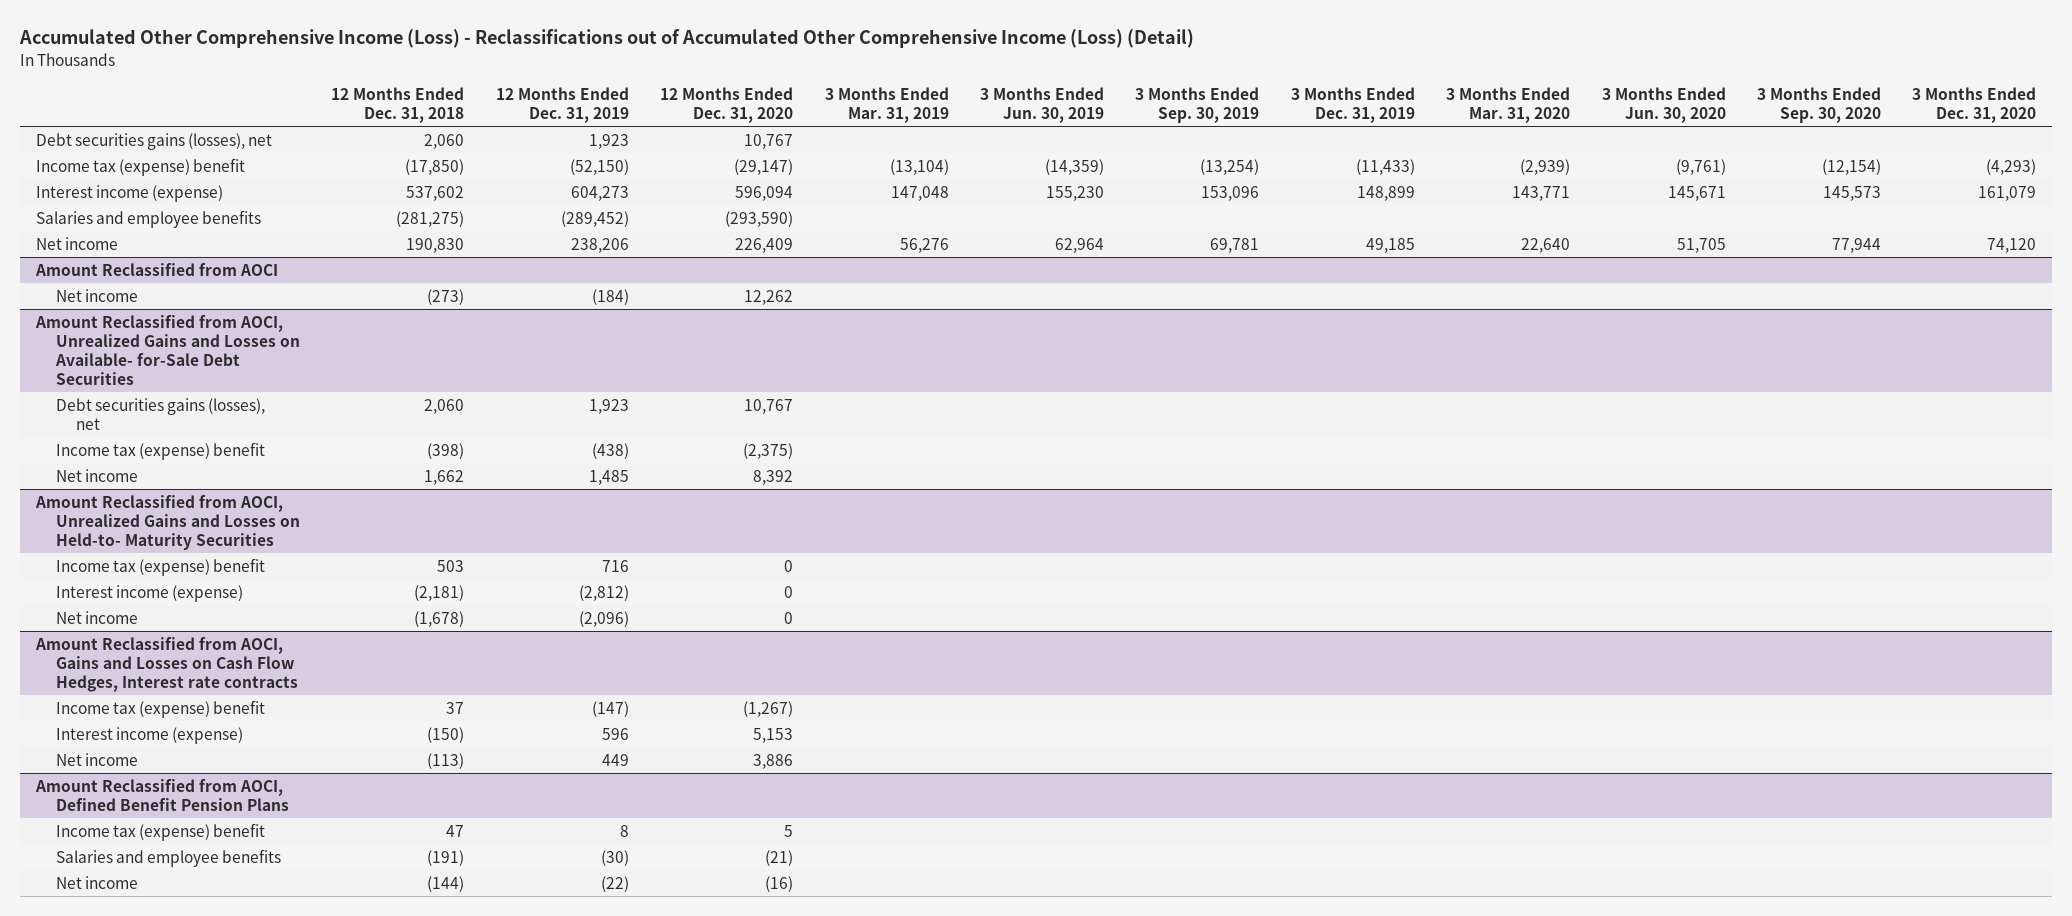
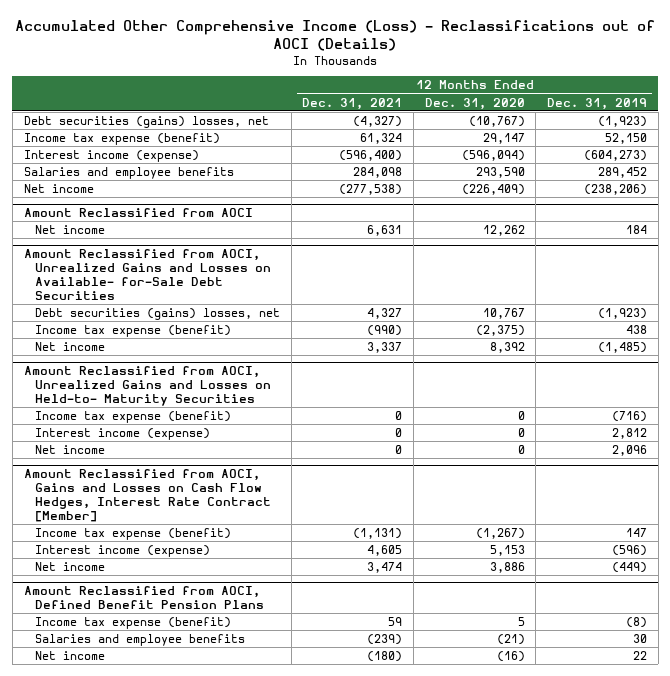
- Accumulated Other Comprehensive Income (Loss) - Reclassifications out of Accumulated Other Comprehensive Income (Loss) (Detail)
+ Accumulated Other Comprehensive Income (Loss) - Reclassifications out of AOCI (Details)
- | 12 Months Ended Dec. 31, 2018 | 12 Months Ended Dec. 31, 2019 | 12 Months Ended Dec. 31, 2020 | 3 Months Ended Mar. 31, 2019 | 3 Months Ended Jun. 30, 2019 | 3 Months Ended Sep. 30, 2019 | 3 Months Ended Dec. 31, 2019 | 3 Months Ended Mar. 31, 2020 | 3 Months Ended Jun. 30, 2020 | 3 Months Ended Sep. 30, 2020 | 3 Months Ended Dec. 31, 2020
+ | 12 Months Ended Dec. 31, 2021 | 12 Months Ended Dec. 31, 2020 | 12 Months Ended Dec. 31, 2019
- Debt securities gains (losses), net | 2,060 | 1,923 | 10,767 | | | | | | | |
- Income tax (expense) benefit | (17,850) | (52,150) | (29,147) | (13,104) | (14,359) | (13,254) | (11,433) | (2,939) | (9,761) | (12,154) | (4,293)
- Interest income (expense) | 537,602 | 604,273 | 596,094 | 147,048 | 155,230 | 153,096 | 148,899 | 143,771 | 145,671 | 145,573 | 161,079
- Salaries and employee benefits | (281,275) | (289,452) | (293,590) | | | | | | | |
- Net income | 190,830 | 238,206 | 226,409 | 56,276 | 62,964 | 69,781 | 49,185 | 22,640 | 51,705 | 77,944 | 74,120
+ Debt securities (gains) losses, net | (4,327) | (10,767) | (1,923)
+ Income tax expense (benefit) | 61,324 | 29,147 | 52,150
+ Interest income (expense) | (596,400) | (596,094) | (604,273)
+ Salaries and employee benefits | 284,098 | 293,590 | 289,452
+ Net income | (277,538) | (226,409) | (238,206)
@ Amount Reclassified from AOCI
- Net income | (273) | (184) | 12,262 | | | | | | | |
+ Net income | 6,631 | 12,262 | 184
@ Amount Reclassified from AOCI, Unrealized Gains and Losses on Available- for-Sale Debt Securities
- Debt securities gains (losses), net | 2,060 | 1,923 | 10,767 | | | | | | | |
- Income tax (expense) benefit | (398) | (438) | (2,375) | | | | | | | |
- Net income | 1,662 | 1,485 | 8,392 | | | | | | | |
+ Debt securities (gains) losses, net | 4,327 | 10,767 | (1,923)
+ Income tax expense (benefit) | (990) | (2,375) | 438
+ Net income | 3,337 | 8,392 | (1,485)
@ Amount Reclassified from AOCI, Unrealized Gains and Losses on Held-to- Maturity Securities
- Income tax (expense) benefit | 503 | 716 | 0 | | | | | | | |
- Interest income (expense) | (2,181) | (2,812) | 0 | | | | | | | |
- Net income | (1,678) | (2,096) | 0 | | | | | | | |
- Amount Reclassified from AOCI, Gains and Losses on Cash Flow Hedges, Interest rate contracts
- Income tax (expense) benefit | 37 | (147) | (1,267) | | | | | | | |
- Interest income (expense) | (150) | 596 | 5,153 | | | | | | | |
- Net income | (113) | 449 | 3,886 | | | | | | | |
@ Amount Reclassified from AOCI, Unrealized Gains and Losses on Held-to- Maturity Securities
+ Income tax expense (benefit) | 0 | 0 | (716)
+ Interest income (expense) | 0 | 0 | 2,812
+ Net income | 0 | 0 | 2,096
+ Amount Reclassified from AOCI, Gains and Losses on Cash Flow Hedges, Interest Rate Contract [Member]
+ Income tax expense (benefit) | (1,131) | (1,267) | 147
+ Interest income (expense) | 4,605 | 5,153 | (596)
+ Net income | 3,474 | 3,886 | (449)
@ Amount Reclassified from AOCI, Defined Benefit Pension Plans
- Income tax (expense) benefit | 47 | 8 | 5 | | | | | | | |
- Salaries and employee benefits | (191) | (30) | (21) | | | | | | | |
- Net income | (144) | (22) | (16) | | | | | | | |
+ Income tax expense (benefit) | 59 | 5 | (8)
+ Salaries and employee benefits | (239) | (21) | 30
+ Net income | (180) | (16) | 22

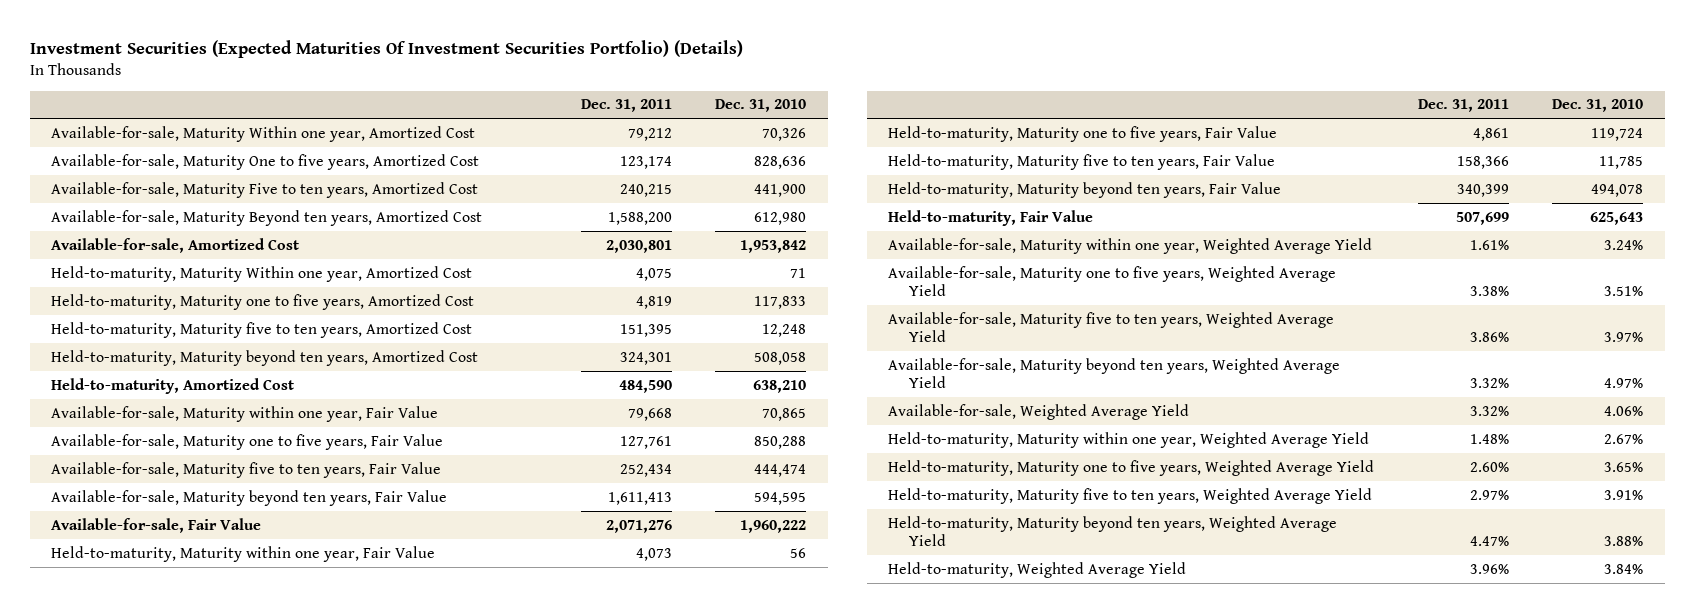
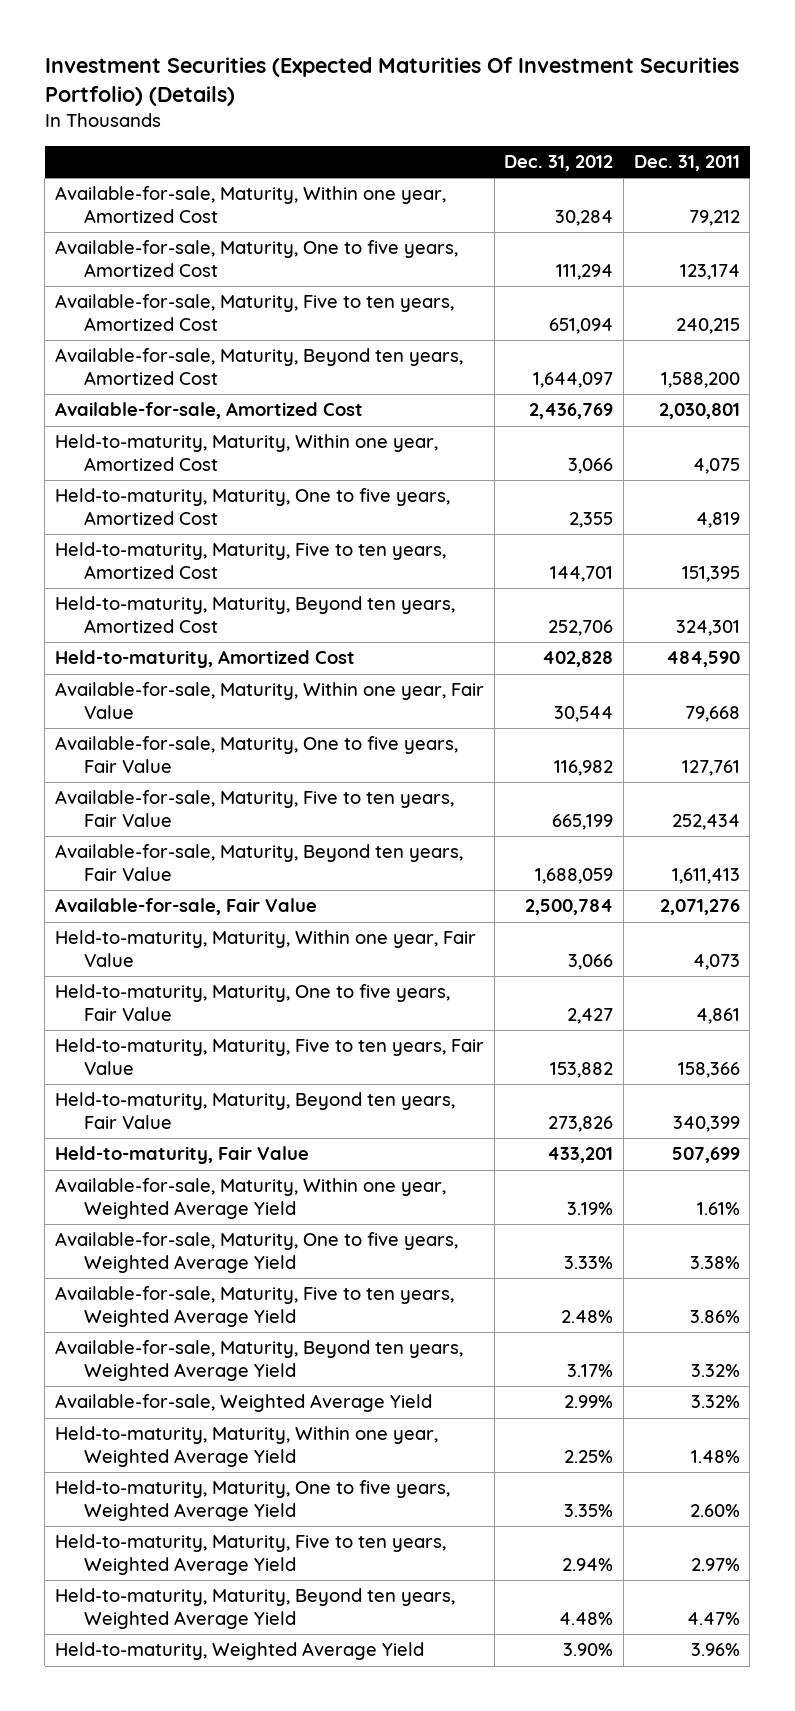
- | Dec. 31, 2011 | Dec. 31, 2010
+ | Dec. 31, 2012 | Dec. 31, 2011
- Available-for-sale, Maturity Within one year, Amortized Cost | 79,212 | 70,326
- Available-for-sale, Maturity One to five years, Amortized Cost | 123,174 | 828,636
- Available-for-sale, Maturity Five to ten years, Amortized Cost | 240,215 | 441,900
- Available-for-sale, Maturity Beyond ten years, Amortized Cost | 1,588,200 | 612,980
+ Available-for-sale, Maturity, Within one year, Amortized Cost | 30,284 | 79,212
+ Available-for-sale, Maturity, One to five years, Amortized Cost | 111,294 | 123,174
+ Available-for-sale, Maturity, Five to ten years, Amortized Cost | 651,094 | 240,215
+ Available-for-sale, Maturity, Beyond ten years, Amortized Cost | 1,644,097 | 1,588,200
- Held-to-maturity, Maturity Within one year, Amortized Cost | 4,075 | 71
- Held-to-maturity, Maturity one to five years, Amortized Cost | 4,819 | 117,833
- Held-to-maturity, Maturity five to ten years, Amortized Cost | 151,395 | 12,248
- Held-to-maturity, Maturity beyond ten years, Amortized Cost | 324,301 | 508,058
+ Held-to-maturity, Maturity, Within one year, Amortized Cost | 3,066 | 4,075
+ Held-to-maturity, Maturity, One to five years, Amortized Cost | 2,355 | 4,819
+ Held-to-maturity, Maturity, Five to ten years, Amortized Cost | 144,701 | 151,395
+ Held-to-maturity, Maturity, Beyond ten years, Amortized Cost | 252,706 | 324,301
- Available-for-sale, Maturity within one year, Fair Value | 79,668 | 70,865
- Available-for-sale, Maturity one to five years, Fair Value | 127,761 | 850,288
- Available-for-sale, Maturity five to ten years, Fair Value | 252,434 | 444,474
- Available-for-sale, Maturity beyond ten years, Fair Value | 1,611,413 | 594,595
+ Available-for-sale, Maturity, Within one year, Fair Value | 30,544 | 79,668
+ Available-for-sale, Maturity, One to five years, Fair Value | 116,982 | 127,761
+ Available-for-sale, Maturity, Five to ten years, Fair Value | 665,199 | 252,434
+ Available-for-sale, Maturity, Beyond ten years, Fair Value | 1,688,059 | 1,611,413
- Held-to-maturity, Maturity within one year, Fair Value | 4,073 | 56
- Held-to-maturity, Maturity one to five years, Fair Value | 4,861 | 119,724
- Held-to-maturity, Maturity five to ten years, Fair Value | 158,366 | 11,785
- Held-to-maturity, Maturity beyond ten years, Fair Value | 340,399 | 494,078
+ Held-to-maturity, Maturity, Within one year, Fair Value | 3,066 | 4,073
+ Held-to-maturity, Maturity, One to five years, Fair Value | 2,427 | 4,861
+ Held-to-maturity, Maturity, Five to ten years, Fair Value | 153,882 | 158,366
+ Held-to-maturity, Maturity, Beyond ten years, Fair Value | 273,826 | 340,399
- Available-for-sale, Maturity within one year, Weighted Average Yield | 1.61% | 3.24%
- Available-for-sale, Maturity one to five years, Weighted Average Yield | 3.38% | 3.51%
- Available-for-sale, Maturity five to ten years, Weighted Average Yield | 3.86% | 3.97%
- Available-for-sale, Maturity beyond ten years, Weighted Average Yield | 3.32% | 4.97%
+ Available-for-sale, Maturity, Within one year, Weighted Average Yield | 3.19% | 1.61%
+ Available-for-sale, Maturity, One to five years, Weighted Average Yield | 3.33% | 3.38%
+ Available-for-sale, Maturity, Five to ten years, Weighted Average Yield | 2.48% | 3.86%
+ Available-for-sale, Maturity, Beyond ten years, Weighted Average Yield | 3.17% | 3.32%
- Held-to-maturity, Maturity within one year, Weighted Average Yield | 1.48% | 2.67%
- Held-to-maturity, Maturity one to five years, Weighted Average Yield | 2.60% | 3.65%
- Held-to-maturity, Maturity five to ten years, Weighted Average Yield | 2.97% | 3.91%
- Held-to-maturity, Maturity beyond ten years, Weighted Average Yield | 4.47% | 3.88%
+ Held-to-maturity, Maturity, Within one year, Weighted Average Yield | 2.25% | 1.48%
+ Held-to-maturity, Maturity, One to five years, Weighted Average Yield | 3.35% | 2.60%
+ Held-to-maturity, Maturity, Five to ten years, Weighted Average Yield | 2.94% | 2.97%
+ Held-to-maturity, Maturity, Beyond ten years, Weighted Average Yield | 4.48% | 4.47%

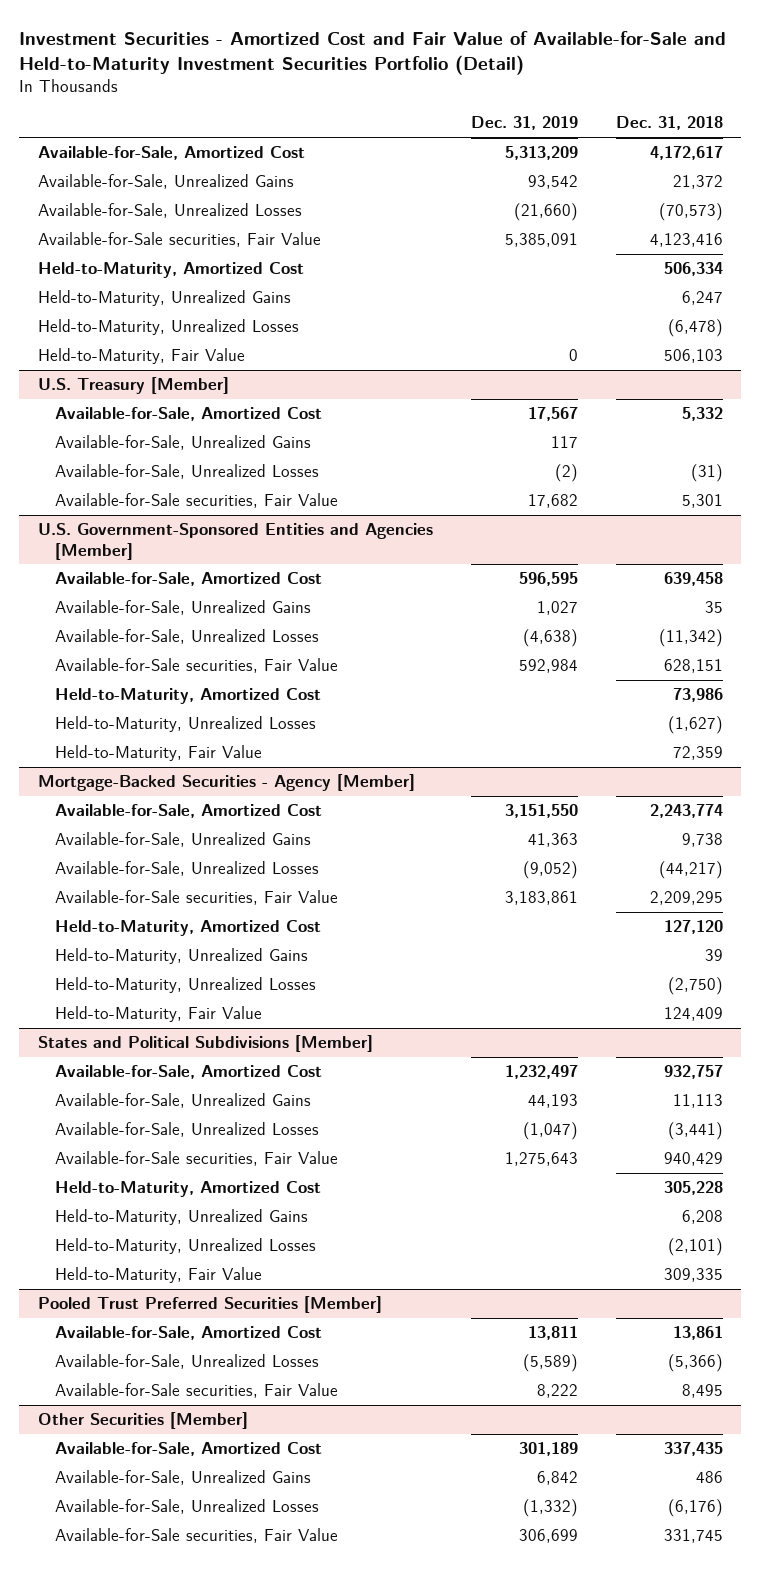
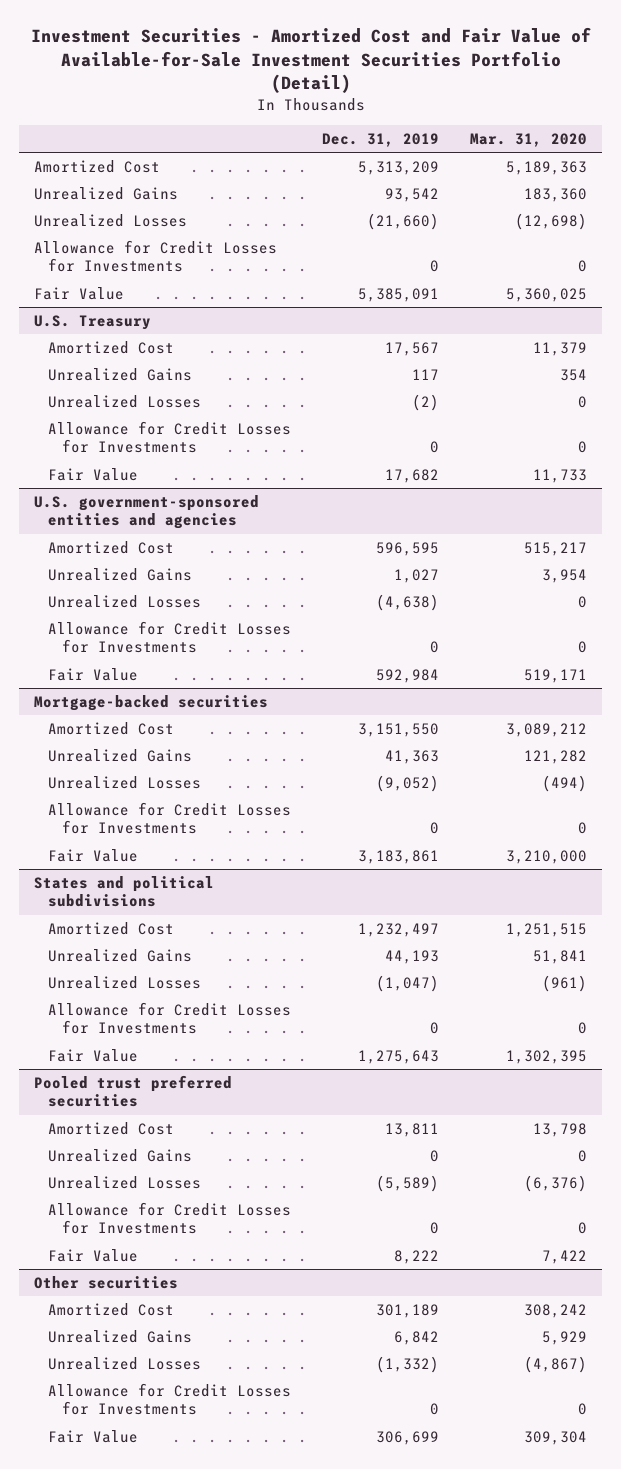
- Investment Securities - Amortized Cost and Fair Value of Available-for-Sale and Held-to-Maturity Investment Securities Portfolio (Detail)
+ Investment Securities - Amortized Cost and Fair Value of Available-for-Sale Investment Securities Portfolio (Detail)
- | Dec. 31, 2019 | Dec. 31, 2018
+ | Dec. 31, 2019 | Mar. 31, 2020
- Available-for-Sale, Amortized Cost | 5,313,209 | 4,172,617
- Available-for-Sale, Unrealized Gains | 93,542 | 21,372
- Available-for-Sale, Unrealized Losses | (21,660) | (70,573)
- Available-for-Sale securities, Fair Value | 5,385,091 | 4,123,416
- Held-to-Maturity, Amortized Cost | | 506,334
- Held-to-Maturity, Unrealized Gains | | 6,247
- Held-to-Maturity, Unrealized Losses | | (6,478)
- Held-to-Maturity, Fair Value | 0 | 506,103
- U.S. Treasury [Member]
- Available-for-Sale, Amortized Cost | 17,567 | 5,332
- Available-for-Sale, Unrealized Gains | 117 |
- Available-for-Sale, Unrealized Losses | (2) | (31)
- Available-for-Sale securities, Fair Value | 17,682 | 5,301
- U.S. Government-Sponsored Entities and Agencies [Member]
- Available-for-Sale, Amortized Cost | 596,595 | 639,458
- Available-for-Sale, Unrealized Gains | 1,027 | 35
- Available-for-Sale, Unrealized Losses | (4,638) | (11,342)
- Available-for-Sale securities, Fair Value | 592,984 | 628,151
- Held-to-Maturity, Amortized Cost | | 73,986
- Held-to-Maturity, Unrealized Losses | | (1,627)
- Held-to-Maturity, Fair Value | | 72,359
- Mortgage-Backed Securities - Agency [Member]
- Available-for-Sale, Amortized Cost | 3,151,550 | 2,243,774
- Available-for-Sale, Unrealized Gains | 41,363 | 9,738
- Available-for-Sale, Unrealized Losses | (9,052) | (44,217)
- Available-for-Sale securities, Fair Value | 3,183,861 | 2,209,295
- Held-to-Maturity, Amortized Cost | | 127,120
- Held-to-Maturity, Unrealized Gains | | 39
- Held-to-Maturity, Unrealized Losses | | (2,750)
- Held-to-Maturity, Fair Value | | 124,409
- States and Political Subdivisions [Member]
- Available-for-Sale, Amortized Cost | 1,232,497 | 932,757
- Available-for-Sale, Unrealized Gains | 44,193 | 11,113
- Available-for-Sale, Unrealized Losses | (1,047) | (3,441)
- Available-for-Sale securities, Fair Value | 1,275,643 | 940,429
- Held-to-Maturity, Amortized Cost | | 305,228
- Held-to-Maturity, Unrealized Gains | | 6,208
- Held-to-Maturity, Unrealized Losses | | (2,101)
- Held-to-Maturity, Fair Value | | 309,335
- Pooled Trust Preferred Securities [Member]
- Available-for-Sale, Amortized Cost | 13,811 | 13,861
- Available-for-Sale, Unrealized Losses | (5,589) | (5,366)
- Available-for-Sale securities, Fair Value | 8,222 | 8,495
- Other Securities [Member]
- Available-for-Sale, Amortized Cost | 301,189 | 337,435
- Available-for-Sale, Unrealized Gains | 6,842 | 486
- Available-for-Sale, Unrealized Losses | (1,332) | (6,176)
- Available-for-Sale securities, Fair Value | 306,699 | 331,745
+ Amortized Cost | 5,313,209 | 5,189,363
+ Unrealized Gains | 93,542 | 183,360
+ Unrealized Losses | (21,660) | (12,698)
+ Allowance for Credit Losses for Investments | 0 | 0
+ Fair Value | 5,385,091 | 5,360,025
+ U.S. Treasury
+ Amortized Cost | 17,567 | 11,379
+ Unrealized Gains | 117 | 354
+ Unrealized Losses | (2) | 0
+ Allowance for Credit Losses for Investments | 0 | 0
+ Fair Value | 17,682 | 11,733
+ U.S. government-sponsored entities and agencies
+ Amortized Cost | 596,595 | 515,217
+ Unrealized Gains | 1,027 | 3,954
+ Unrealized Losses | (4,638) | 0
+ Allowance for Credit Losses for Investments | 0 | 0
+ Fair Value | 592,984 | 519,171
+ Mortgage-backed securities
+ Amortized Cost | 3,151,550 | 3,089,212
+ Unrealized Gains | 41,363 | 121,282
+ Unrealized Losses | (9,052) | (494)
+ Allowance for Credit Losses for Investments | 0 | 0
+ Fair Value | 3,183,861 | 3,210,000
+ States and political subdivisions
+ Amortized Cost | 1,232,497 | 1,251,515
+ Unrealized Gains | 44,193 | 51,841
+ Unrealized Losses | (1,047) | (961)
+ Allowance for Credit Losses for Investments | 0 | 0
+ Fair Value | 1,275,643 | 1,302,395
+ Pooled trust preferred securities
+ Amortized Cost | 13,811 | 13,798
+ Unrealized Gains | 0 | 0
+ Unrealized Losses | (5,589) | (6,376)
+ Allowance for Credit Losses for Investments | 0 | 0
+ Fair Value | 8,222 | 7,422
+ Other securities
+ Amortized Cost | 301,189 | 308,242
+ Unrealized Gains | 6,842 | 5,929
+ Unrealized Losses | (1,332) | (4,867)
+ Allowance for Credit Losses for Investments | 0 | 0
+ Fair Value | 306,699 | 309,304

